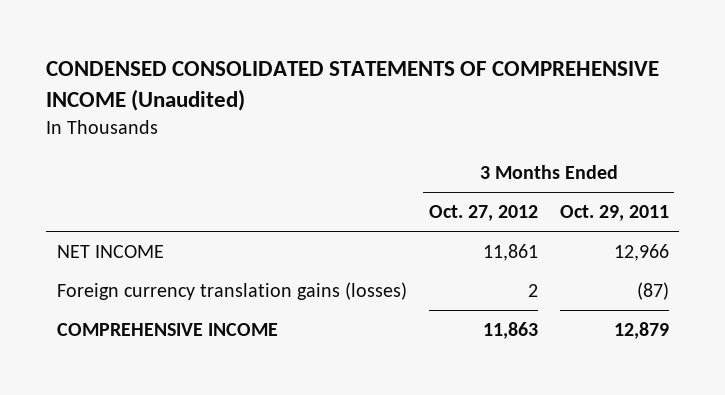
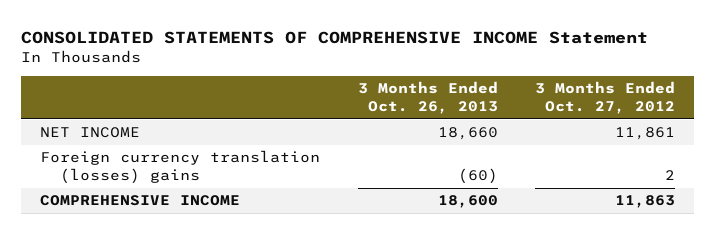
- CONDENSED CONSOLIDATED STATEMENTS OF COMPREHENSIVE INCOME (Unaudited)
+ CONSOLIDATED STATEMENTS OF COMPREHENSIVE INCOME Statement
- | 3 Months Ended Oct. 27, 2012 | 3 Months Ended Oct. 29, 2011
+ | 3 Months Ended Oct. 26, 2013 | 3 Months Ended Oct. 27, 2012
- Foreign currency translation gains (losses) | 2 | (87)
+ Foreign currency translation (losses) gains | (60) | 2

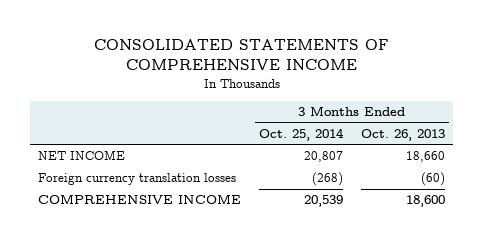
- CONSOLIDATED STATEMENTS OF COMPREHENSIVE INCOME Statement
+ CONSOLIDATED STATEMENTS OF COMPREHENSIVE INCOME
- | 3 Months Ended Oct. 26, 2013 | 3 Months Ended Oct. 27, 2012
+ | 3 Months Ended Oct. 25, 2014 | 3 Months Ended Oct. 26, 2013
- Foreign currency translation (losses) gains | (60) | 2
+ Foreign currency translation losses | (268) | (60)

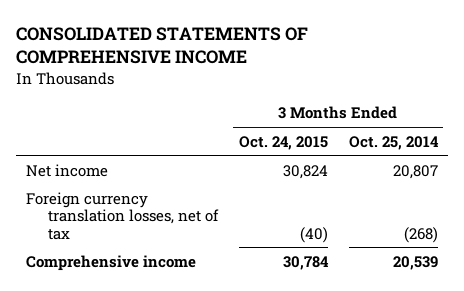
- | 3 Months Ended Oct. 25, 2014 | 3 Months Ended Oct. 26, 2013
+ | 3 Months Ended Oct. 24, 2015 | 3 Months Ended Oct. 25, 2014
- NET INCOME | 20,807 | 18,660
- Foreign currency translation losses | (268) | (60)
- COMPREHENSIVE INCOME | 20,539 | 18,600
+ Net income | 30,824 | 20,807
+ Foreign currency translation losses, net of tax | (40) | (268)
+ Comprehensive income | 30,784 | 20,539

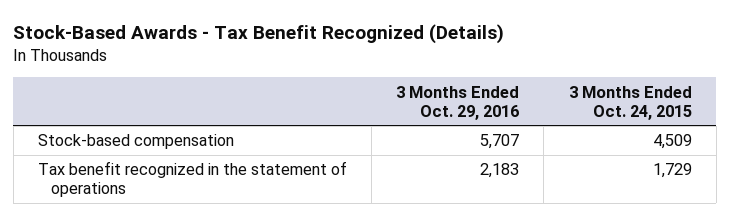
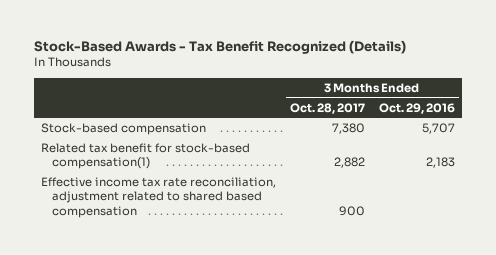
- | 3 Months Ended Oct. 29, 2016 | 3 Months Ended Oct. 24, 2015
+ | 3 Months Ended Oct. 28, 2017 | 3 Months Ended Oct. 29, 2016
- Tax benefit recognized in the statement of operations | 2,183 | 1,729
+ Related tax benefit for stock-based compensation(1) | 2,882 | 2,183
+ Effective income tax rate reconciliation, adjustment related to shared based compensation | 900 |

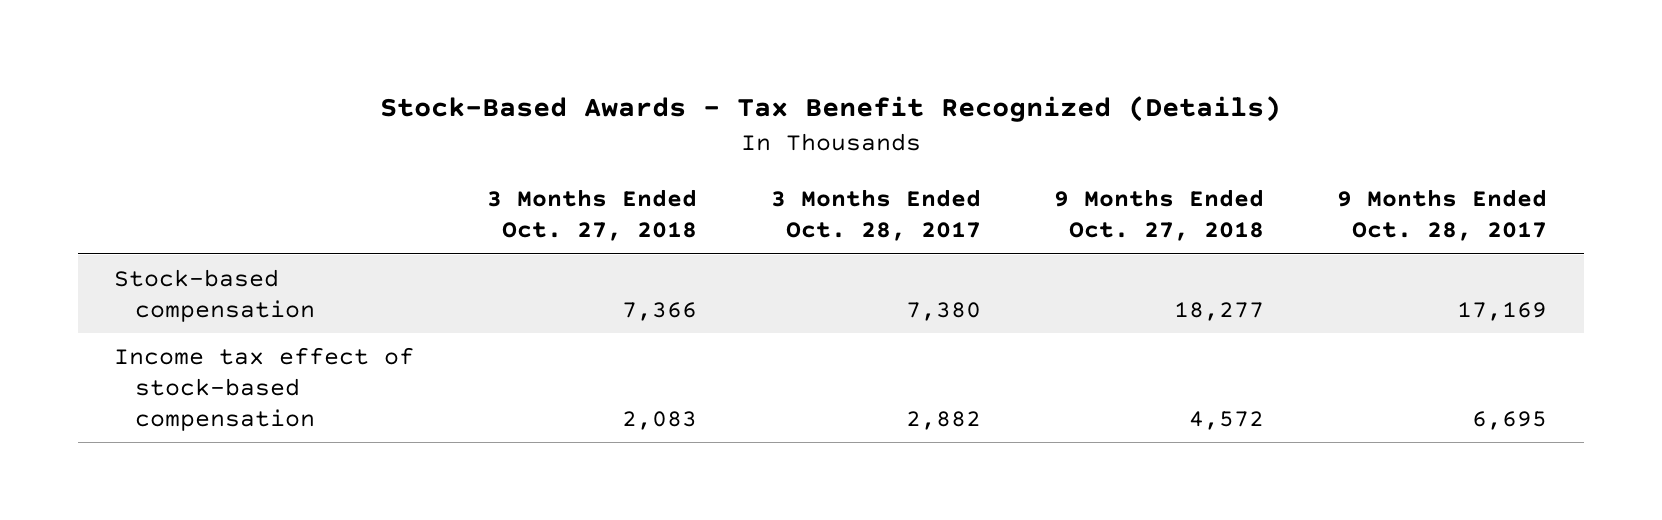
- | 3 Months Ended Oct. 28, 2017 | 3 Months Ended Oct. 29, 2016
+ | 3 Months Ended Oct. 27, 2018 | 3 Months Ended Oct. 28, 2017 | 9 Months Ended Oct. 27, 2018 | 9 Months Ended Oct. 28, 2017
- Related tax benefit for stock-based compensation(1) | 2,882 | 2,183
- Effective income tax rate reconciliation, adjustment related to shared based compensation | 900 |
+ Income tax effect of stock-based compensation | 2,083 | 2,882 | 4,572 | 6,695

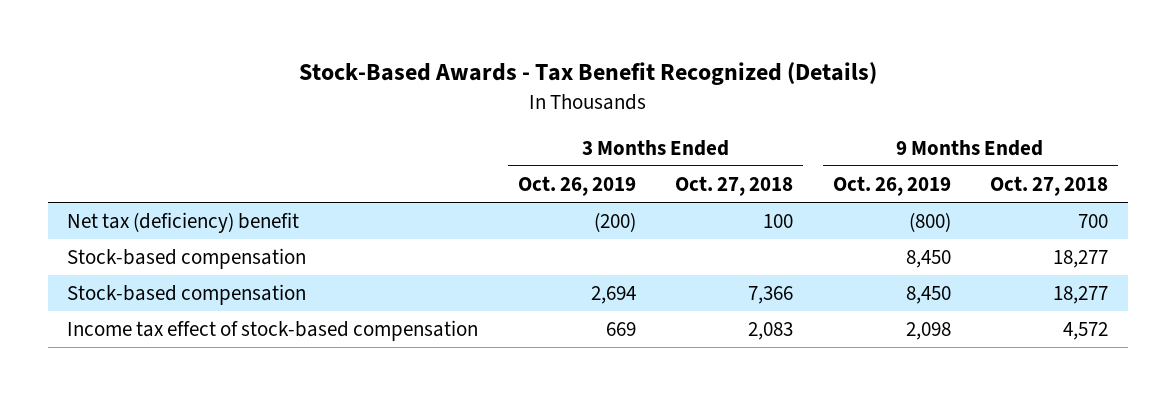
- | 3 Months Ended Oct. 27, 2018 | 3 Months Ended Oct. 28, 2017 | 9 Months Ended Oct. 27, 2018 | 9 Months Ended Oct. 28, 2017
+ | 3 Months Ended Oct. 26, 2019 | 3 Months Ended Oct. 27, 2018 | 9 Months Ended Oct. 26, 2019 | 9 Months Ended Oct. 27, 2018
+ Net tax (deficiency) benefit | (200) | 100 | (800) | 700
+ Stock-based compensation | | | 8,450 | 18,277

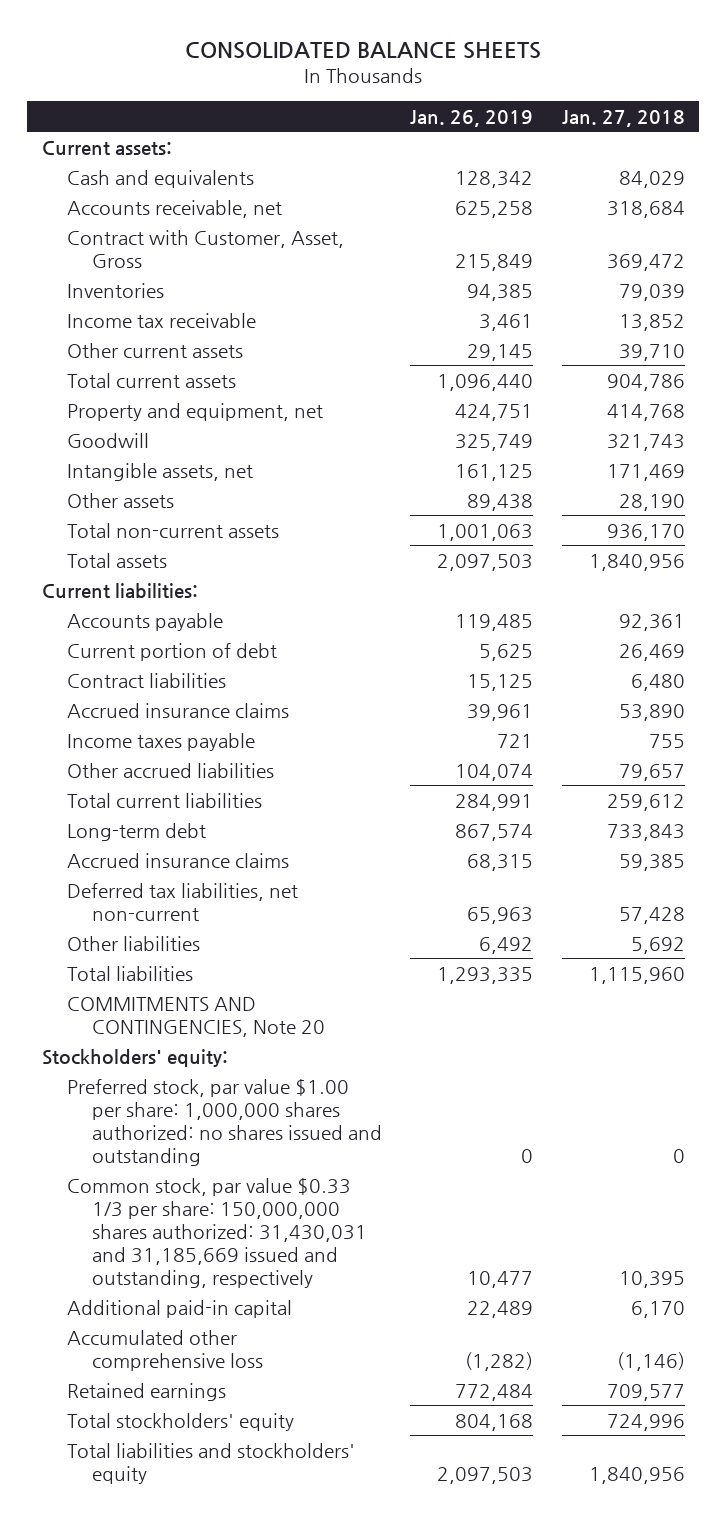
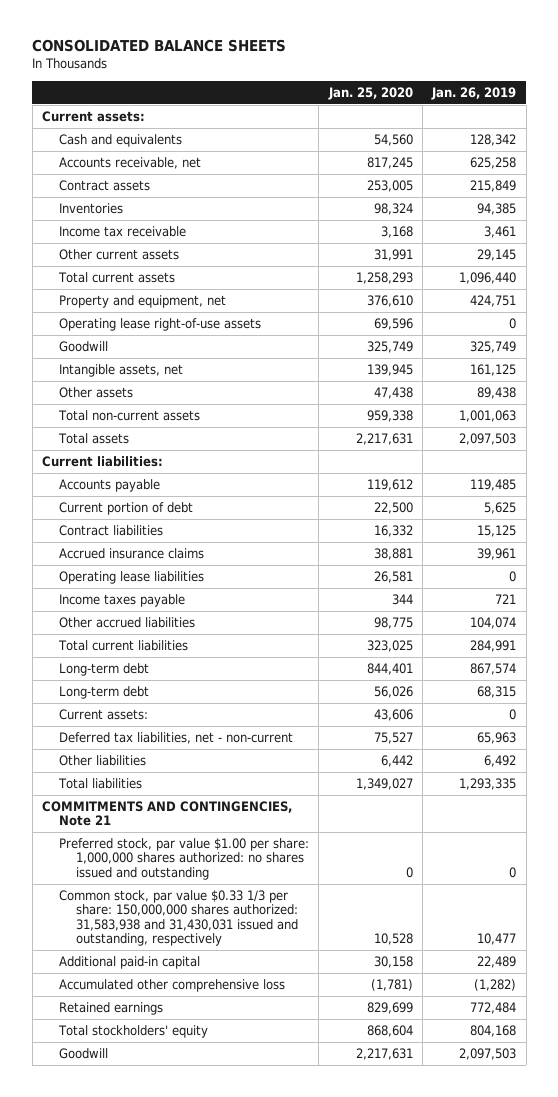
- | Jan. 26, 2019 | Jan. 27, 2018
+ | Jan. 25, 2020 | Jan. 26, 2019
- Contract with Customer, Asset, Gross | 215,849 | 369,472
+ Contract assets | 253,005 | 215,849
+ Operating lease right-of-use assets | 69,596 | 0
+ Operating lease liabilities | 26,581 | 0
- Accrued insurance claims | 68,315 | 59,385
- Deferred tax liabilities, net non-current | 65,963 | 57,428
+ Long-term debt | 56,026 | 68,315
+ Current assets: | 43,606 | 0
+ Deferred tax liabilities, net - non-current | 75,527 | 65,963
- COMMITMENTS AND CONTINGENCIES, Note 20
- Stockholders' equity:
+ COMMITMENTS AND CONTINGENCIES, Note 21
- Common stock, par value $0.33 1/3 per share: 150,000,000 shares authorized: 31,430,031 and 31,185,669 issued and outstanding, respectively | 10,477 | 10,395
+ Common stock, par value $0.33 1/3 per share: 150,000,000 shares authorized: 31,583,938 and 31,430,031 issued and outstanding, respectively | 10,528 | 10,477
- Total liabilities and stockholders' equity | 2,097,503 | 1,840,956
+ Goodwill | 2,217,631 | 2,097,503

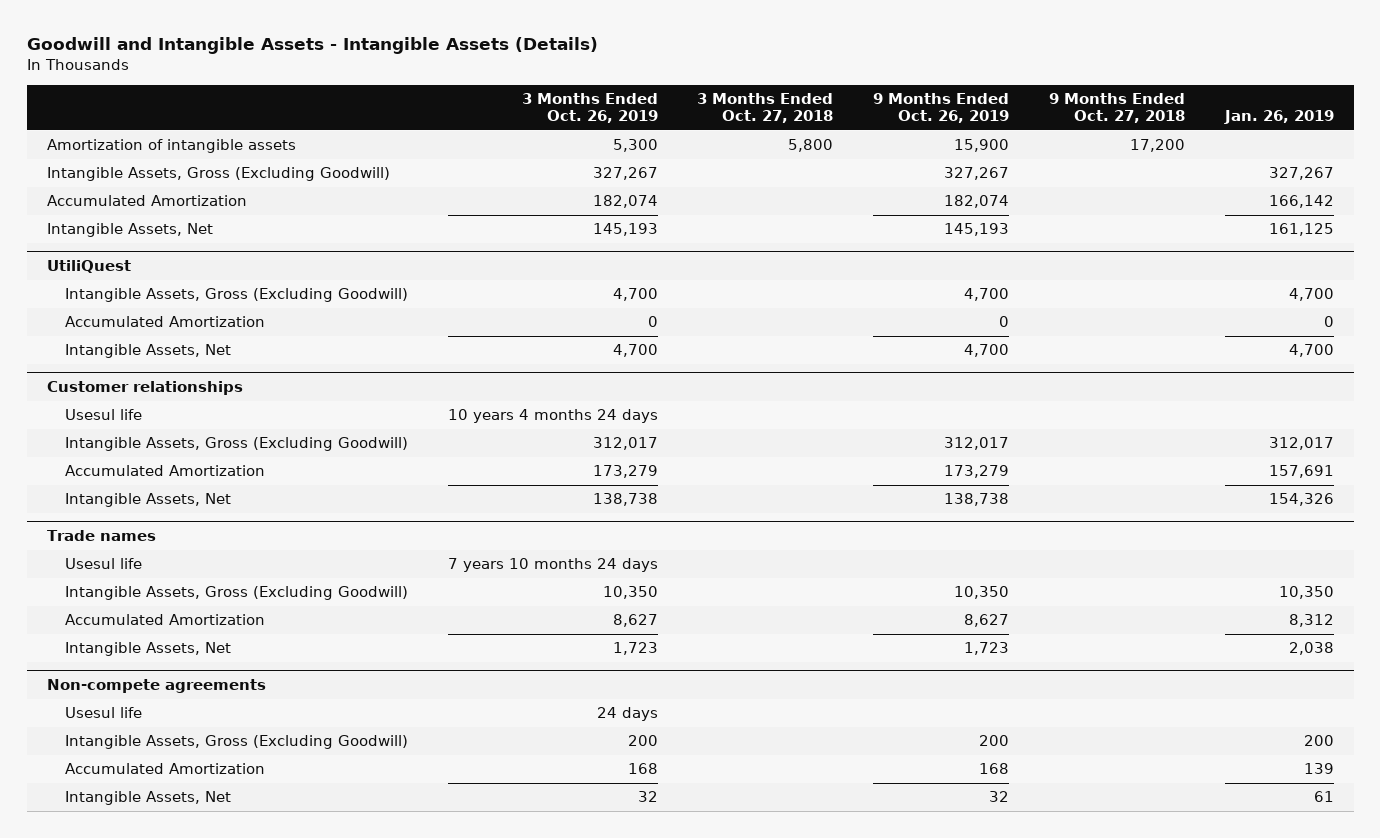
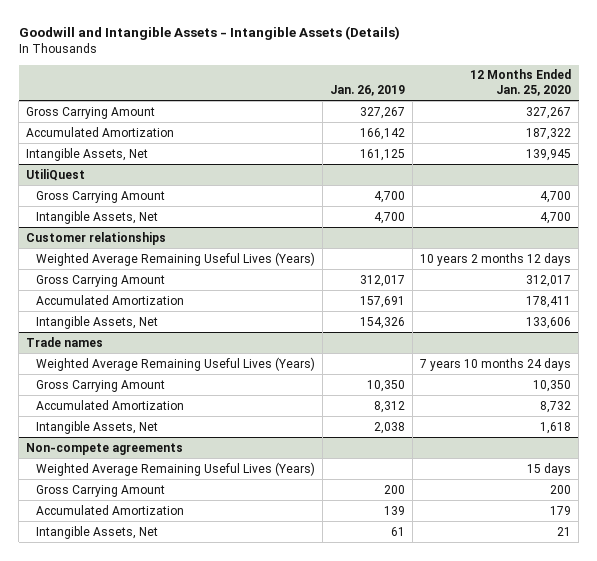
- | 3 Months Ended Oct. 26, 2019 | 3 Months Ended Oct. 27, 2018 | 9 Months Ended Oct. 26, 2019 | 9 Months Ended Oct. 27, 2018 | Jan. 26, 2019
+ | Jan. 26, 2019 | 12 Months Ended Jan. 25, 2020
- Amortization of intangible assets | 5,300 | 5,800 | 15,900 | 17,200 |
- Intangible Assets, Gross (Excluding Goodwill) | 327,267 | | 327,267 | | 327,267
+ Gross Carrying Amount | 327,267 | 327,267
@ UtiliQuest
- Intangible Assets, Gross (Excluding Goodwill) | 4,700 | | 4,700 | | 4,700
- Accumulated Amortization | 0 | | 0 | | 0
+ Gross Carrying Amount | 4,700 | 4,700
@ Customer relationships
- Usesul life | 10 years 4 months 24 days | | | |
- Intangible Assets, Gross (Excluding Goodwill) | 312,017 | | 312,017 | | 312,017
+ Weighted Average Remaining Useful Lives (Years) | | 10 years 2 months 12 days
+ Gross Carrying Amount | 312,017 | 312,017
@ Trade names
- Usesul life | 7 years 10 months 24 days | | | |
- Intangible Assets, Gross (Excluding Goodwill) | 10,350 | | 10,350 | | 10,350
+ Weighted Average Remaining Useful Lives (Years) | | 7 years 10 months 24 days
+ Gross Carrying Amount | 10,350 | 10,350
@ Non-compete agreements
- Usesul life | 24 days | | | |
- Intangible Assets, Gross (Excluding Goodwill) | 200 | | 200 | | 200
+ Weighted Average Remaining Useful Lives (Years) | | 15 days
+ Gross Carrying Amount | 200 | 200

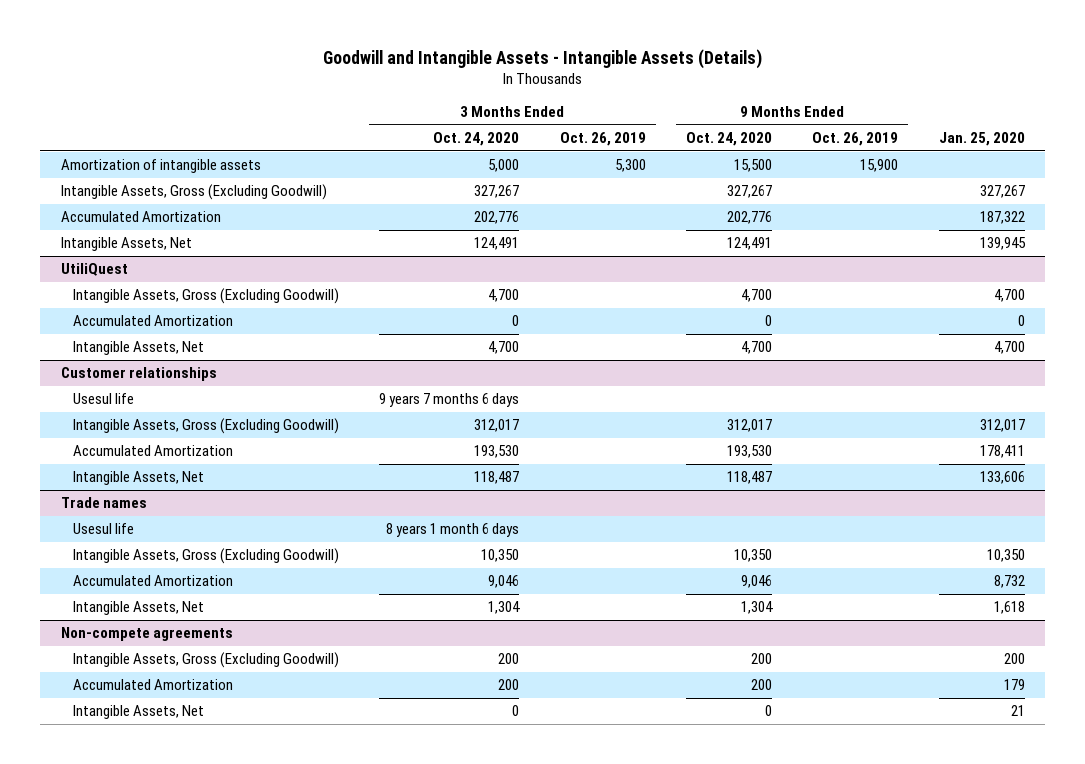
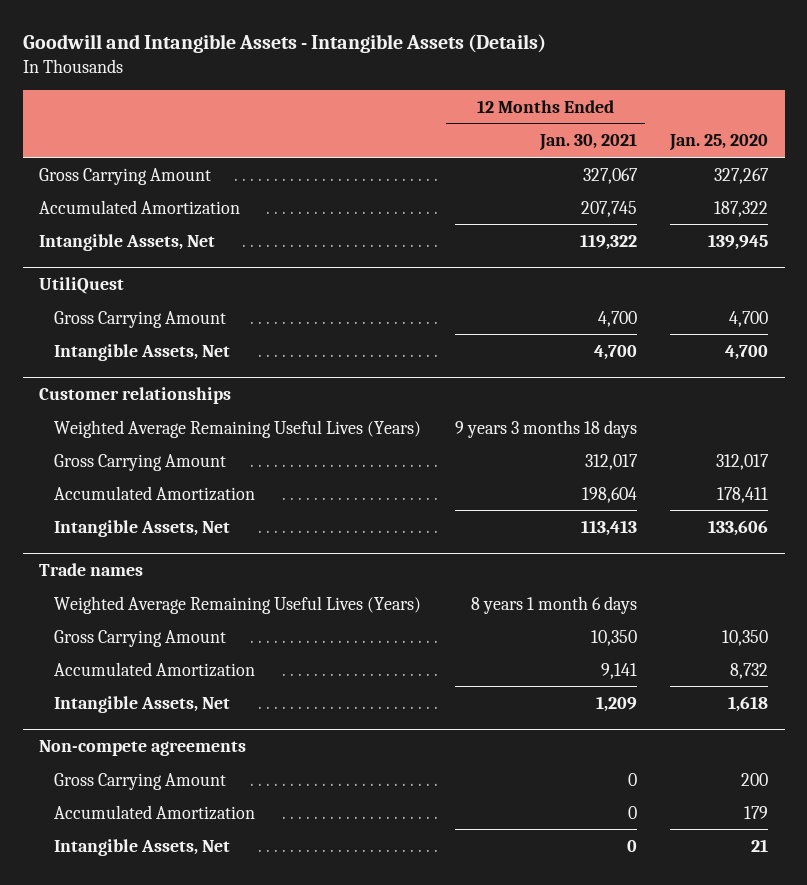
- | 3 Months Ended Oct. 24, 2020 | 3 Months Ended Oct. 26, 2019 | 9 Months Ended Oct. 24, 2020 | 9 Months Ended Oct. 26, 2019 | Jan. 25, 2020
+ | 12 Months Ended Jan. 30, 2021 | Jan. 25, 2020
- Amortization of intangible assets | 5,000 | 5,300 | 15,500 | 15,900 |
- Intangible Assets, Gross (Excluding Goodwill) | 327,267 | | 327,267 | | 327,267
+ Gross Carrying Amount | 327,067 | 327,267
@ UtiliQuest
- Intangible Assets, Gross (Excluding Goodwill) | 4,700 | | 4,700 | | 4,700
- Accumulated Amortization | 0 | | 0 | | 0
+ Gross Carrying Amount | 4,700 | 4,700
@ Customer relationships
- Usesul life | 9 years 7 months 6 days | | | |
- Intangible Assets, Gross (Excluding Goodwill) | 312,017 | | 312,017 | | 312,017
+ Weighted Average Remaining Useful Lives (Years) | 9 years 3 months 18 days |
+ Gross Carrying Amount | 312,017 | 312,017
@ Trade names
- Usesul life | 8 years 1 month 6 days | | | |
- Intangible Assets, Gross (Excluding Goodwill) | 10,350 | | 10,350 | | 10,350
+ Weighted Average Remaining Useful Lives (Years) | 8 years 1 month 6 days |
+ Gross Carrying Amount | 10,350 | 10,350
@ Non-compete agreements
- Intangible Assets, Gross (Excluding Goodwill) | 200 | | 200 | | 200
+ Gross Carrying Amount | 0 | 200

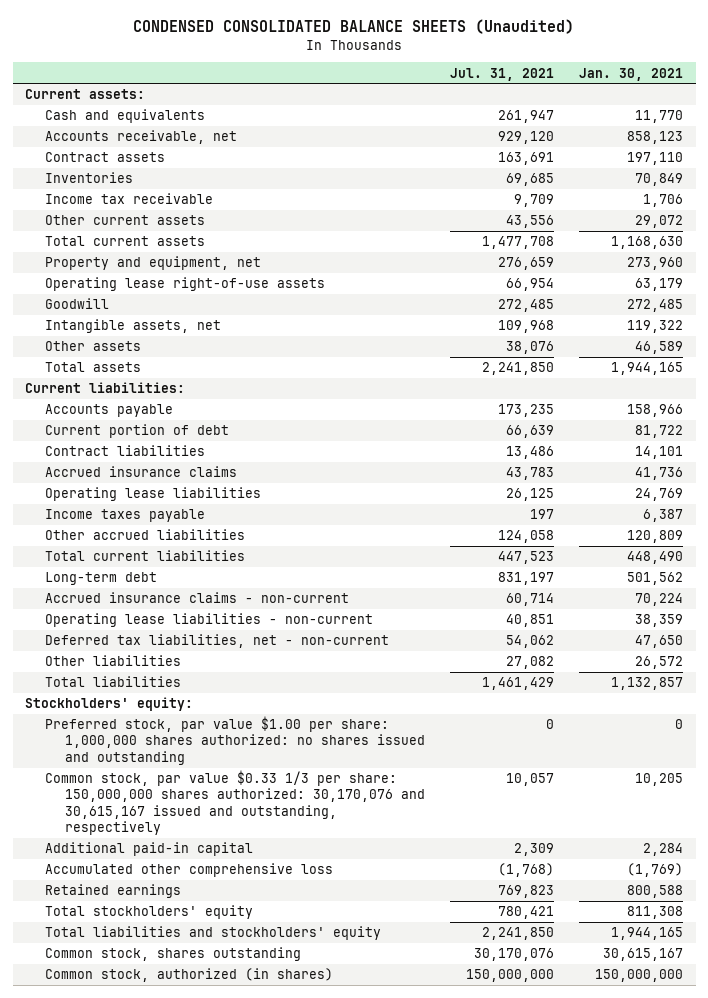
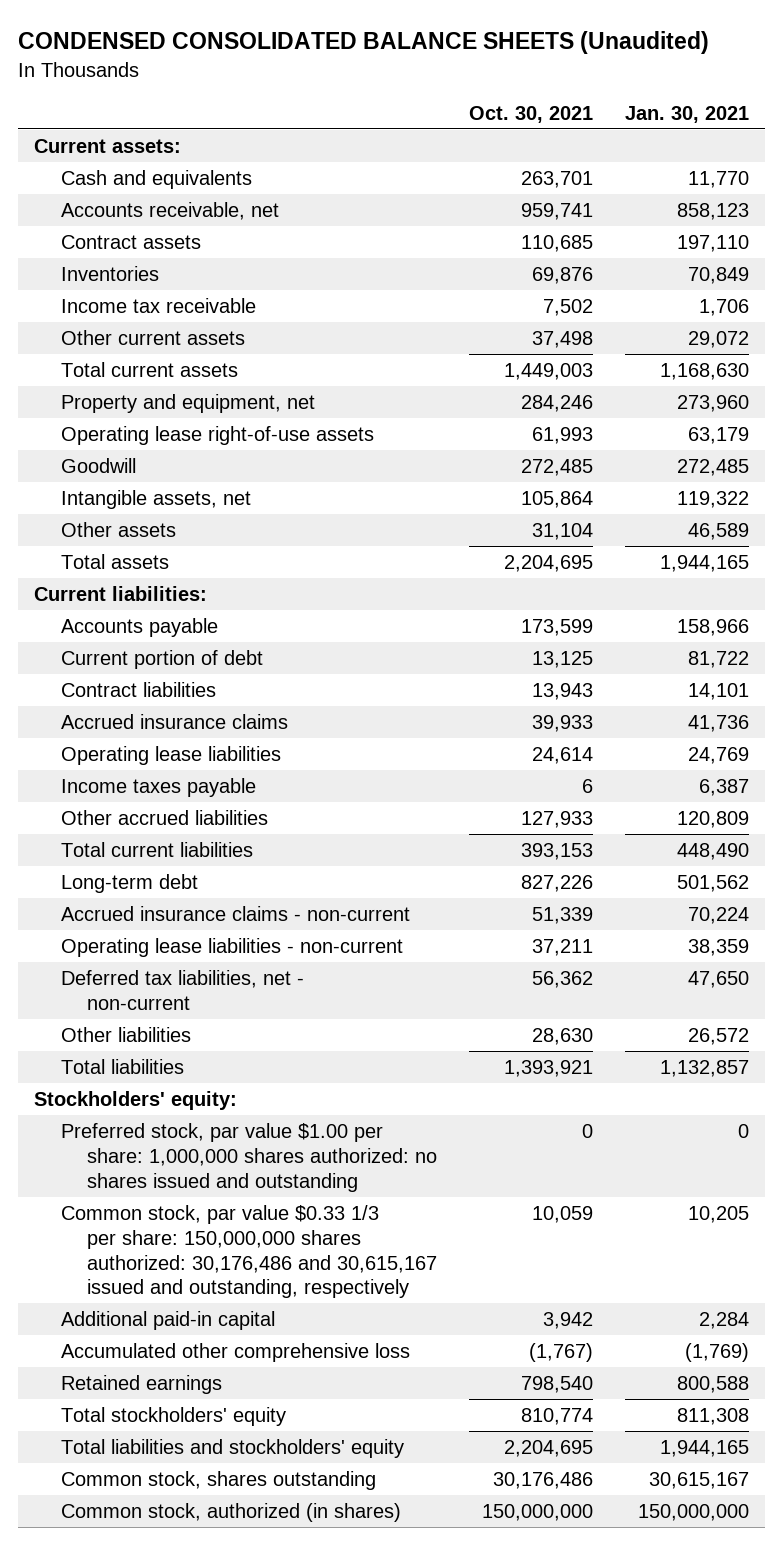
- | Jul. 31, 2021 | Jan. 30, 2021
+ | Oct. 30, 2021 | Jan. 30, 2021
- Common stock, par value $0.33 1/3 per share: 150,000,000 shares authorized: 30,170,076 and 30,615,167 issued and outstanding, respectively | 10,057 | 10,205
+ Common stock, par value $0.33 1/3 per share: 150,000,000 shares authorized: 30,176,486 and 30,615,167 issued and outstanding, respectively | 10,059 | 10,205

